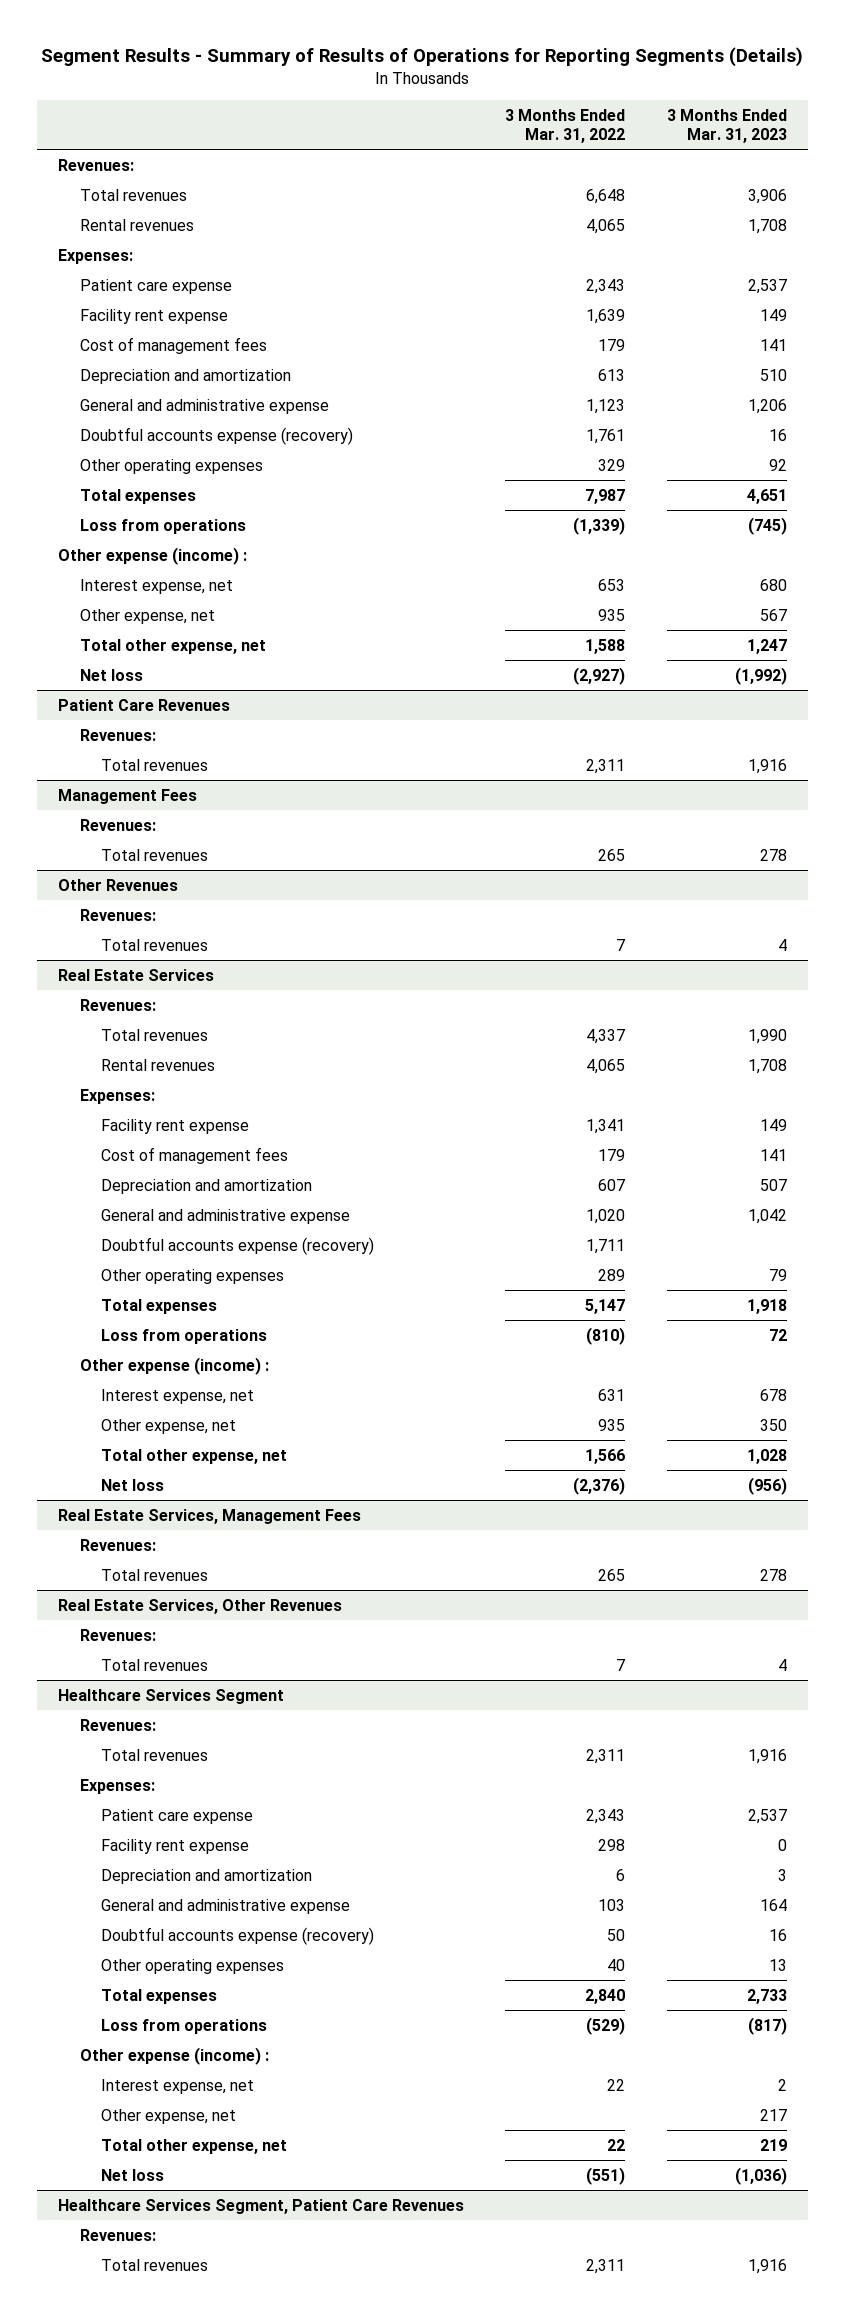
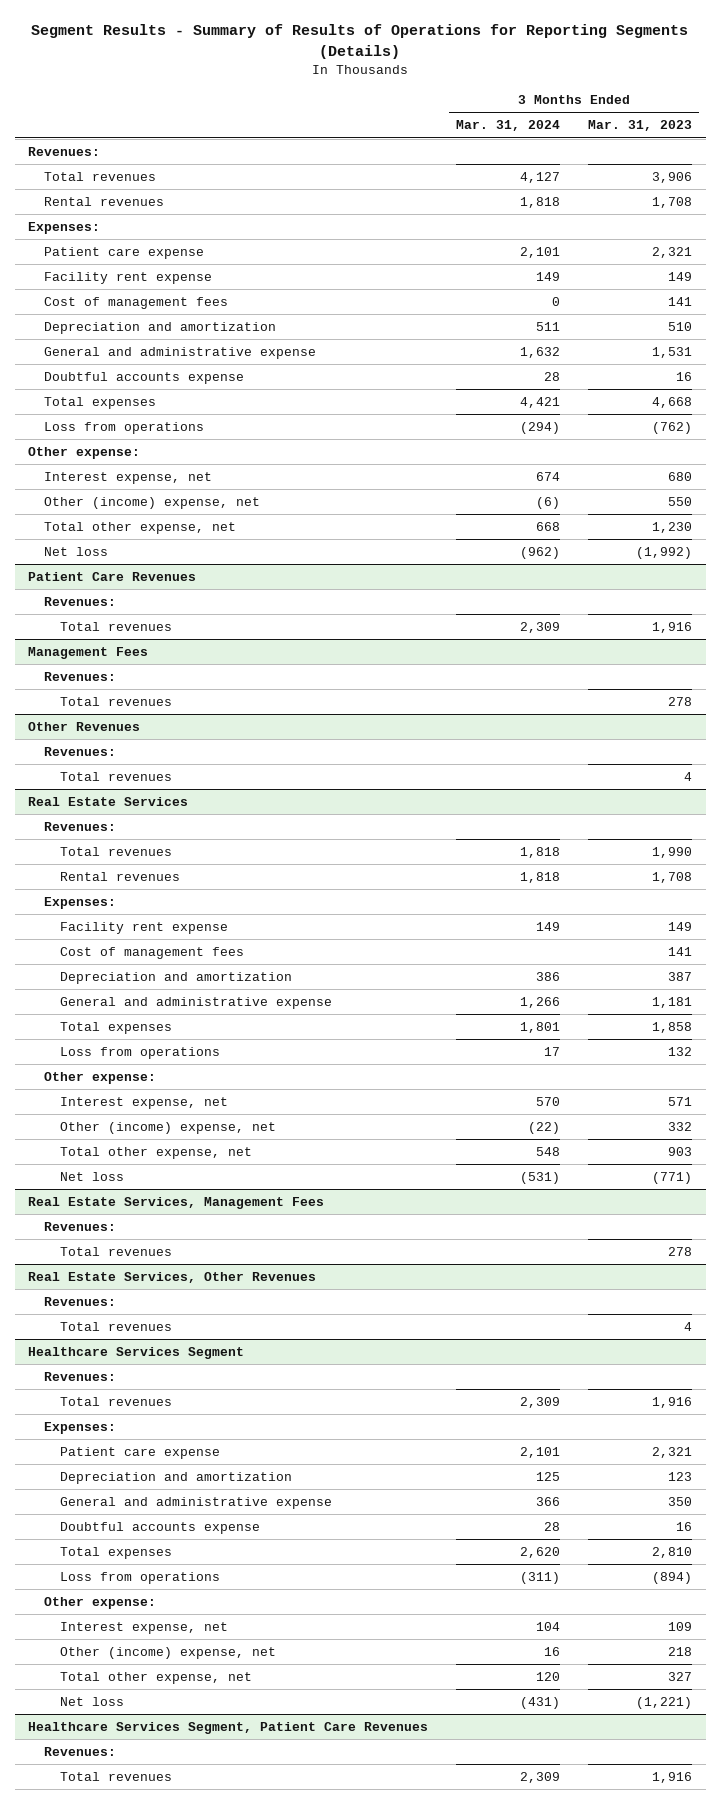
- | 3 Months Ended Mar. 31, 2022 | 3 Months Ended Mar. 31, 2023
+ | 3 Months Ended Mar. 31, 2024 | 3 Months Ended Mar. 31, 2023
- Patient care expense | 2,343 | 2,537
+ Patient care expense | 2,101 | 2,321
- General and administrative expense | 1,123 | 1,206
- Doubtful accounts expense (recovery) | 1,761 | 16
- Other operating expenses | 329 | 92
- Total expenses | 7,987 | 4,651
- Loss from operations | (1,339) | (745)
- Other expense (income) :
+ General and administrative expense | 1,632 | 1,531
+ Doubtful accounts expense | 28 | 16
+ Total expenses | 4,421 | 4,668
+ Loss from operations | (294) | (762)
+ Other expense:
- Other expense, net | 935 | 567
- Total other expense, net | 1,588 | 1,247
+ Other (income) expense, net | (6) | 550
+ Total other expense, net | 668 | 1,230
@ Real Estate Services
- Depreciation and amortization | 607 | 507
- General and administrative expense | 1,020 | 1,042
- Doubtful accounts expense (recovery) | 1,711 |
- Other operating expenses | 289 | 79
- Total expenses | 5,147 | 1,918
- Loss from operations | (810) | 72
- Other expense (income) :
- Interest expense, net | 631 | 678
- Other expense, net | 935 | 350
- Total other expense, net | 1,566 | 1,028
- Net loss | (2,376) | (956)
+ Depreciation and amortization | 386 | 387
+ General and administrative expense | 1,266 | 1,181
+ Total expenses | 1,801 | 1,858
+ Loss from operations | 17 | 132
+ Other expense:
+ Interest expense, net | 570 | 571
+ Other (income) expense, net | (22) | 332
+ Total other expense, net | 548 | 903
+ Net loss | (531) | (771)
@ Healthcare Services Segment
- Patient care expense | 2,343 | 2,537
- Facility rent expense | 298 | 0
- Depreciation and amortization | 6 | 3
- General and administrative expense | 103 | 164
- Doubtful accounts expense (recovery) | 50 | 16
- Other operating expenses | 40 | 13
- Total expenses | 2,840 | 2,733
- Loss from operations | (529) | (817)
- Other expense (income) :
- Interest expense, net | 22 | 2
- Other expense, net | | 217
- Total other expense, net | 22 | 219
- Net loss | (551) | (1,036)
+ Patient care expense | 2,101 | 2,321
+ Depreciation and amortization | 125 | 123
+ General and administrative expense | 366 | 350
+ Doubtful accounts expense | 28 | 16
+ Total expenses | 2,620 | 2,810
+ Loss from operations | (311) | (894)
+ Other expense:
+ Interest expense, net | 104 | 109
+ Other (income) expense, net | 16 | 218
+ Total other expense, net | 120 | 327
+ Net loss | (431) | (1,221)

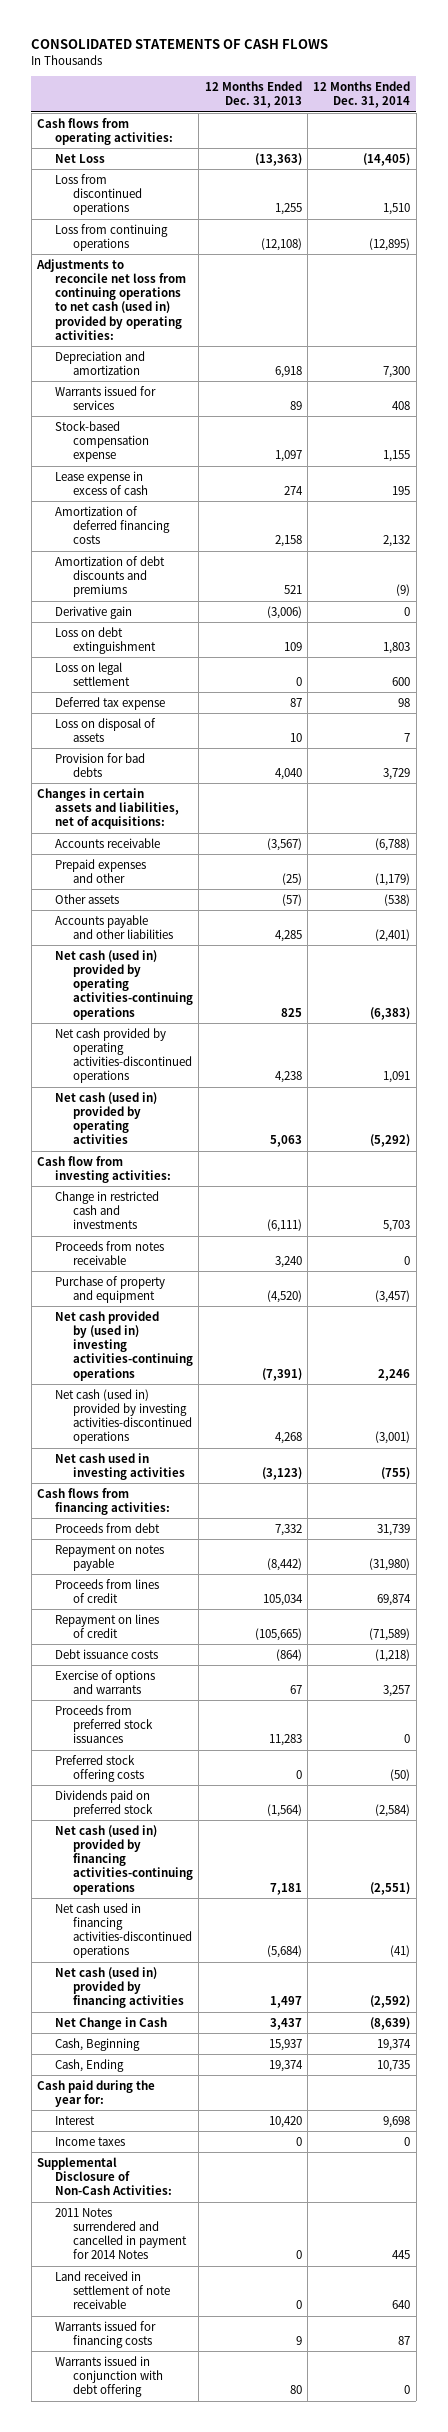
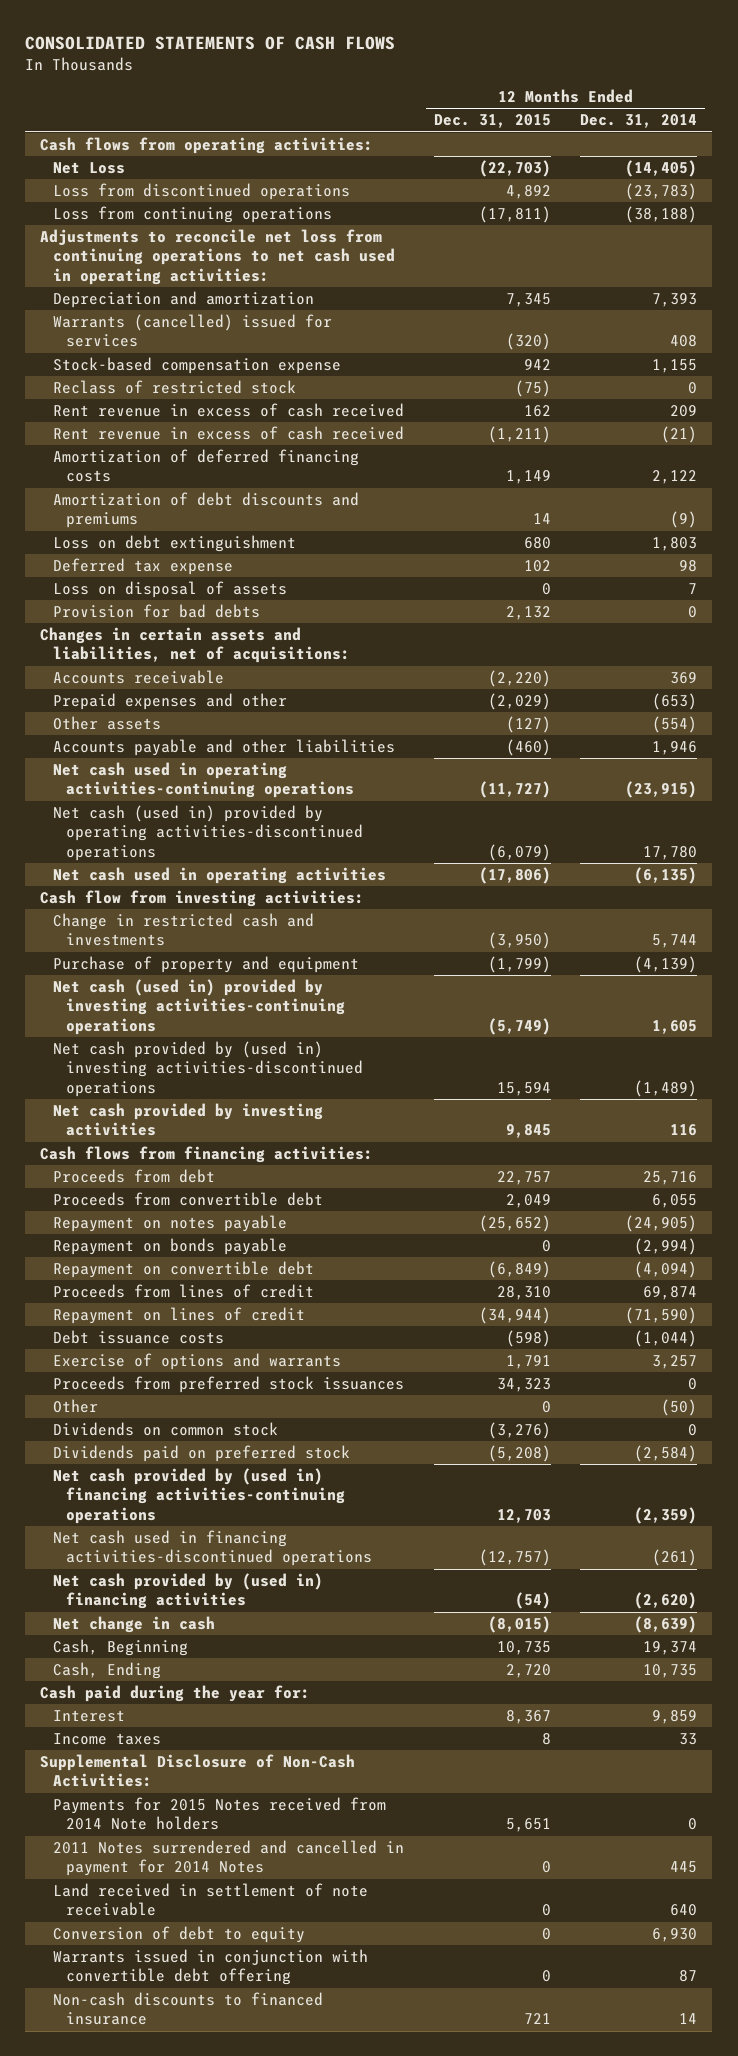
- | 12 Months Ended Dec. 31, 2013 | 12 Months Ended Dec. 31, 2014
+ | 12 Months Ended Dec. 31, 2015 | 12 Months Ended Dec. 31, 2014
- Loss from discontinued operations | 1,255 | 1,510
- Loss from continuing operations | (12,108) | (12,895)
- Adjustments to reconcile net loss from continuing operations to net cash (used in) provided by operating activities:
- Depreciation and amortization | 6,918 | 7,300
- Warrants issued for services | 89 | 408
+ Loss from discontinued operations | 4,892 | (23,783)
+ Loss from continuing operations | (17,811) | (38,188)
+ Adjustments to reconcile net loss from continuing operations to net cash used in operating activities:
+ Depreciation and amortization | 7,345 | 7,393
+ Warrants (cancelled) issued for services | (320) | 408
- Lease expense in excess of cash | 274 | 195
- Amortization of deferred financing costs | 2,158 | 2,132
+ Reclass of restricted stock | (75) | 0
+ Rent revenue in excess of cash received | 162 | 209
+ Rent revenue in excess of cash received | (1,211) | (21)
+ Amortization of deferred financing costs | 1,149 | 2,122
- Derivative gain | (3,006) | 0
- Loss on legal settlement | 0 | 600
- Provision for bad debts | 4,040 | 3,729
+ Provision for bad debts | 2,132 | 0
- Accounts receivable | (3,567) | (6,788)
- Prepaid expenses and other | (25) | (1,179)
- Other assets | (57) | (538)
- Accounts payable and other liabilities | 4,285 | (2,401)
- Net cash (used in) provided by operating activities-continuing operations | 825 | (6,383)
- Net cash provided by operating activities-discontinued operations | 4,238 | 1,091
- Net cash (used in) provided by operating activities | 5,063 | (5,292)
+ Accounts receivable | (2,220) | 369
+ Prepaid expenses and other | (2,029) | (653)
+ Other assets | (127) | (554)
+ Accounts payable and other liabilities | (460) | 1,946
+ Net cash used in operating activities-continuing operations | (11,727) | (23,915)
+ Net cash (used in) provided by operating activities-discontinued operations | (6,079) | 17,780
+ Net cash used in operating activities | (17,806) | (6,135)
- Change in restricted cash and investments | (6,111) | 5,703
- Proceeds from notes receivable | 3,240 | 0
- Purchase of property and equipment | (4,520) | (3,457)
- Net cash provided by (used in) investing activities-continuing operations | (7,391) | 2,246
- Net cash (used in) provided by investing activities-discontinued operations | 4,268 | (3,001)
- Net cash used in investing activities | (3,123) | (755)
+ Change in restricted cash and investments | (3,950) | 5,744
+ Purchase of property and equipment | (1,799) | (4,139)
+ Net cash (used in) provided by investing activities-continuing operations | (5,749) | 1,605
+ Net cash provided by (used in) investing activities-discontinued operations | 15,594 | (1,489)
+ Net cash provided by investing activities | 9,845 | 116
- Proceeds from debt | 7,332 | 31,739
- Repayment on notes payable | (8,442) | (31,980)
+ Proceeds from debt | 22,757 | 25,716
+ Proceeds from convertible debt | 2,049 | 6,055
+ Repayment on notes payable | (25,652) | (24,905)
+ Repayment on bonds payable | 0 | (2,994)
+ Repayment on convertible debt | (6,849) | (4,094)
- Repayment on lines of credit | (105,665) | (71,589)
- Debt issuance costs | (864) | (1,218)
+ Repayment on lines of credit | (34,944) | (71,590)
+ Debt issuance costs | (598) | (1,044)
- Preferred stock offering costs | 0 | (50)
+ Other | 0 | (50)
+ Dividends on common stock | (3,276) | 0
- Net cash (used in) provided by financing activities-continuing operations | 7,181 | (2,551)
- Net cash used in financing activities-discontinued operations | (5,684) | (41)
- Net cash (used in) provided by financing activities | 1,497 | (2,592)
- Net Change in Cash | 3,437 | (8,639)
+ Net cash provided by (used in) financing activities-continuing operations | 12,703 | (2,359)
+ Net cash used in financing activities-discontinued operations | (12,757) | (261)
+ Net cash provided by (used in) financing activities | (54) | (2,620)
+ Net change in cash | (8,015) | (8,639)
- Interest | 10,420 | 9,698
- Income taxes | 0 | 0
+ Interest | 8,367 | 9,859
+ Income taxes | 8 | 33
+ Payments for 2015 Notes received from 2014 Note holders | 5,651 | 0
- Warrants issued for financing costs | 9 | 87
- Warrants issued in conjunction with debt offering | 80 | 0
+ Conversion of debt to equity | 0 | 6,930
+ Warrants issued in conjunction with convertible debt offering | 0 | 87
+ Non-cash discounts to financed insurance | 721 | 14

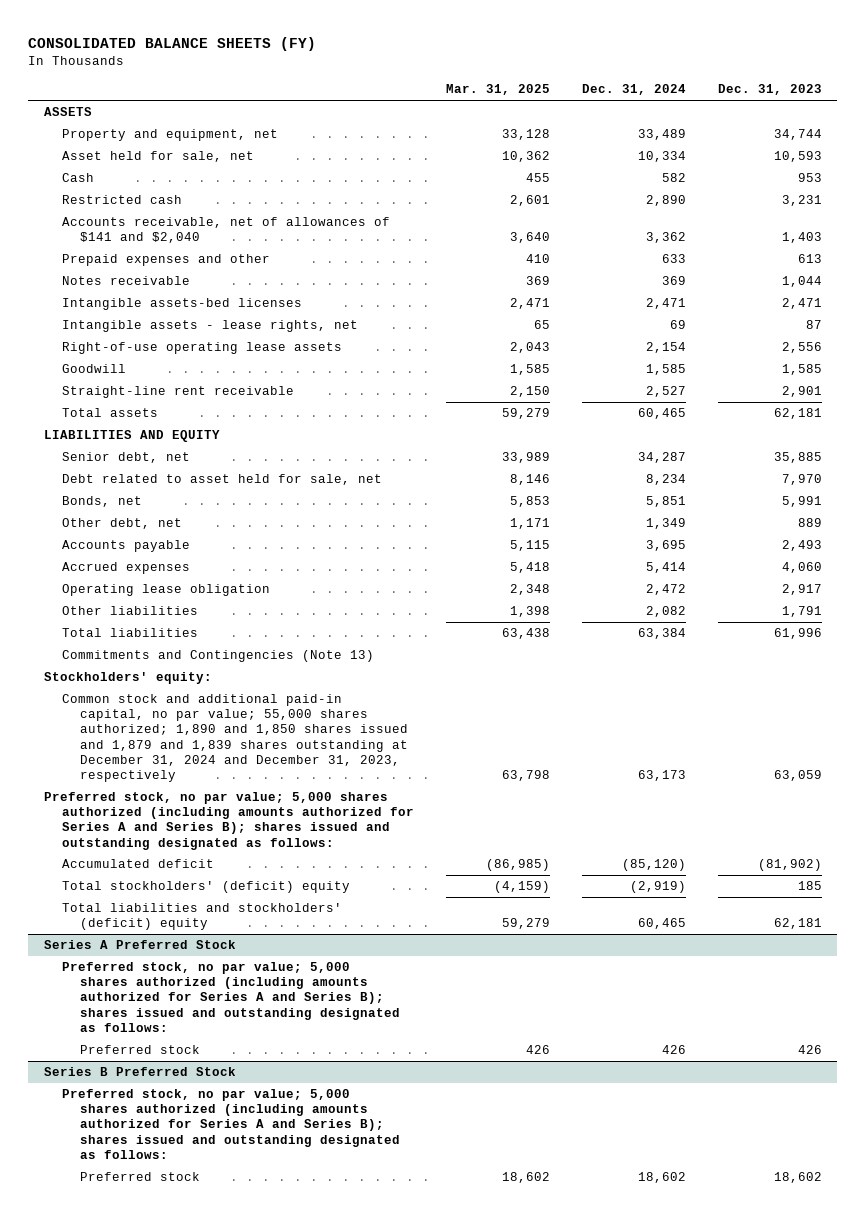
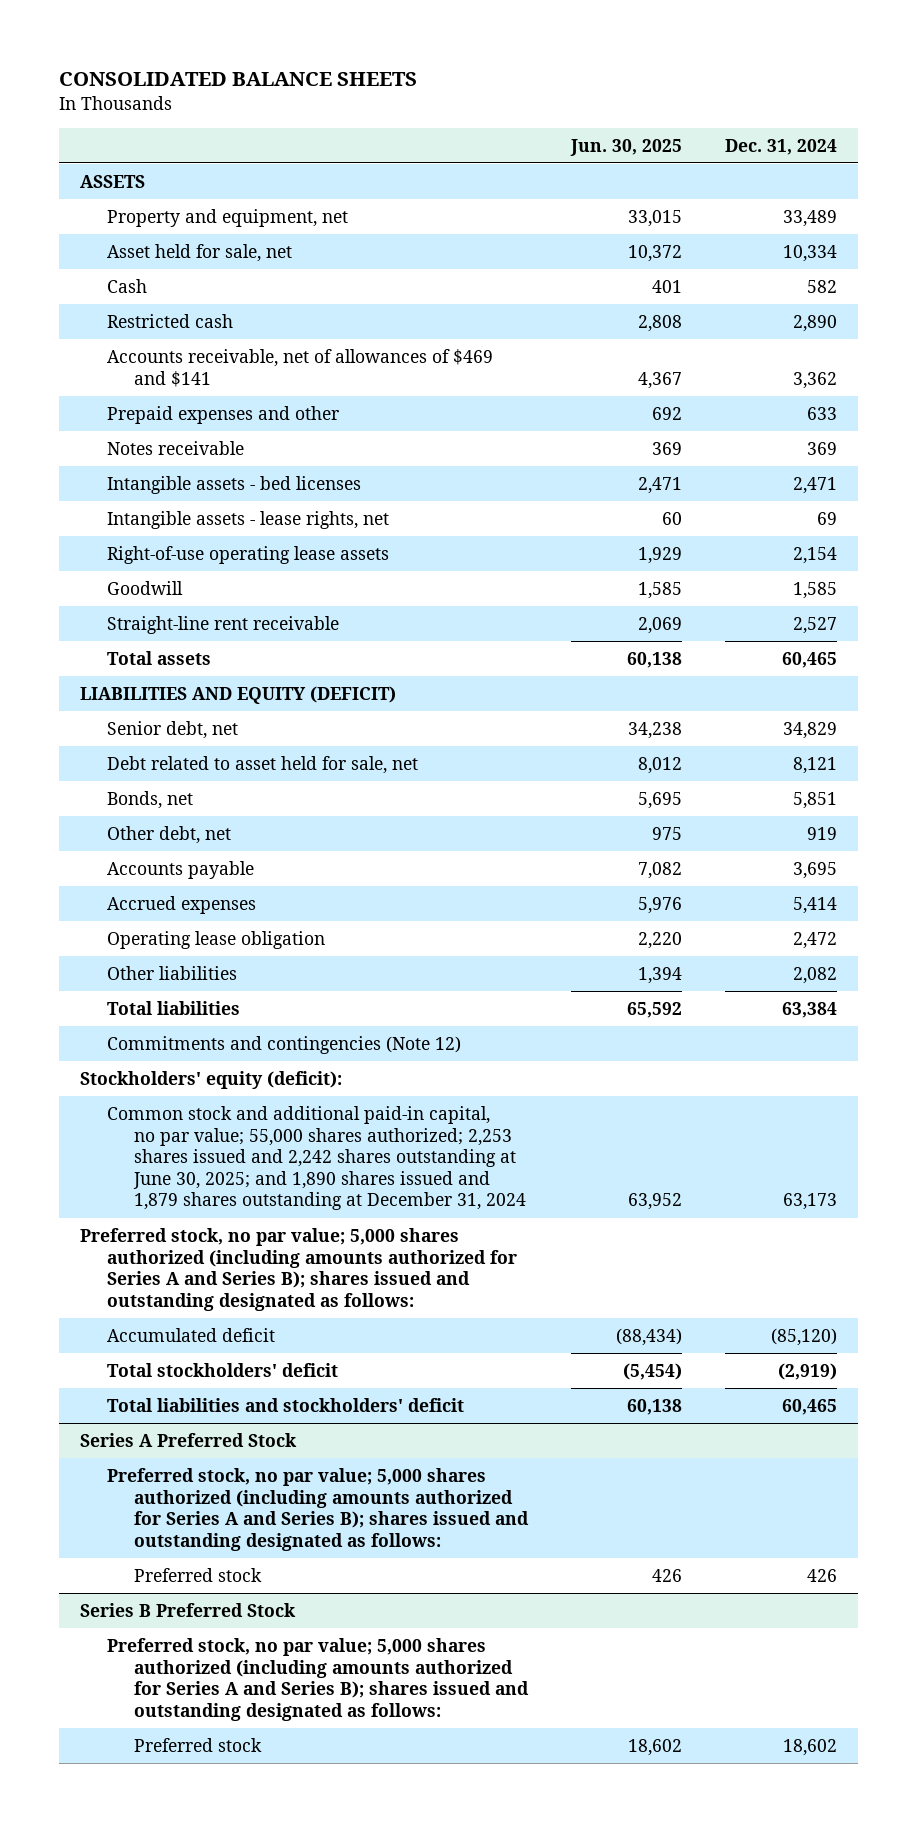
- CONSOLIDATED BALANCE SHEETS (FY)
+ CONSOLIDATED BALANCE SHEETS
- | Mar. 31, 2025 | Dec. 31, 2024 | Dec. 31, 2023
+ | Jun. 30, 2025 | Dec. 31, 2024
- Accounts receivable, net of allowances of $141 and $2,040 | 3,640 | 3,362 | 1,403
+ Accounts receivable, net of allowances of $469 and $141 | 4,367 | 3,362
- Intangible assets-bed licenses | 2,471 | 2,471 | 2,471
+ Intangible assets - bed licenses | 2,471 | 2,471
- LIABILITIES AND EQUITY
- Senior debt, net | 33,989 | 34,287 | 35,885
- Debt related to asset held for sale, net | 8,146 | 8,234 | 7,970
+ LIABILITIES AND EQUITY (DEFICIT)
+ Senior debt, net | 34,238 | 34,829
+ Debt related to asset held for sale, net | 8,012 | 8,121
- Other debt, net | 1,171 | 1,349 | 889
+ Other debt, net | 975 | 919
- Commitments and Contingencies (Note 13)
- Stockholders' equity:
- Common stock and additional paid-in capital, no par value; 55,000 shares authorized; 1,890 and 1,850 shares issued and 1,879 and 1,839 shares outstanding at December 31, 2024 and December 31, 2023, respectively | 63,798 | 63,173 | 63,059
+ Commitments and contingencies (Note 12)
+ Stockholders' equity (deficit):
+ Common stock and additional paid-in capital, no par value; 55,000 shares authorized; 2,253 shares issued and 2,242 shares outstanding at June 30, 2025; and 1,890 shares issued and 1,879 shares outstanding at December 31, 2024 | 63,952 | 63,173
- Total stockholders' (deficit) equity | (4,159) | (2,919) | 185
- Total liabilities and stockholders' (deficit) equity | 59,279 | 60,465 | 62,181
+ Total stockholders' deficit | (5,454) | (2,919)
+ Total liabilities and stockholders' deficit | 60,138 | 60,465

